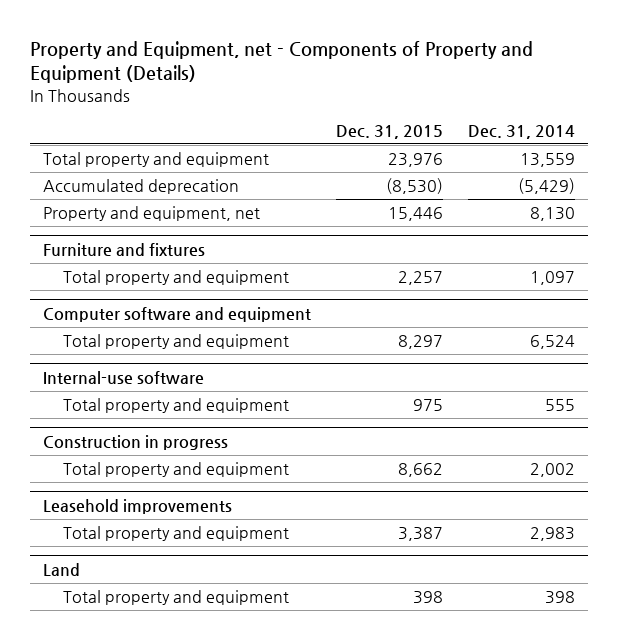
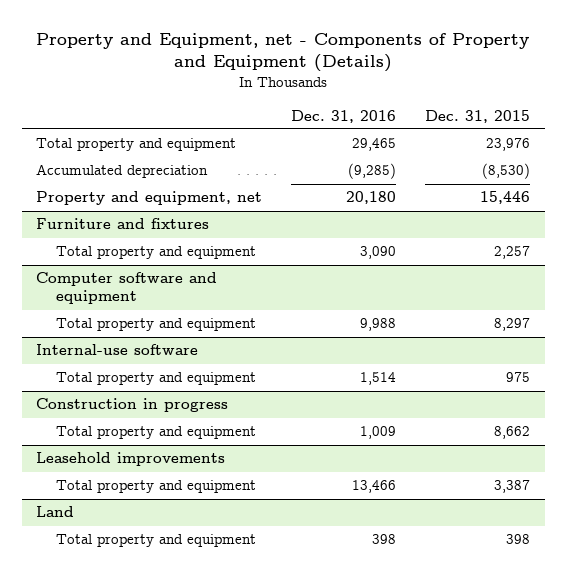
- | Dec. 31, 2015 | Dec. 31, 2014
+ | Dec. 31, 2016 | Dec. 31, 2015
- Accumulated deprecation | (8,530) | (5,429)
+ Accumulated depreciation | (9,285) | (8,530)

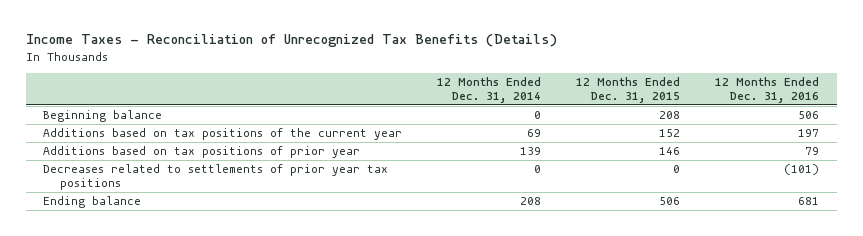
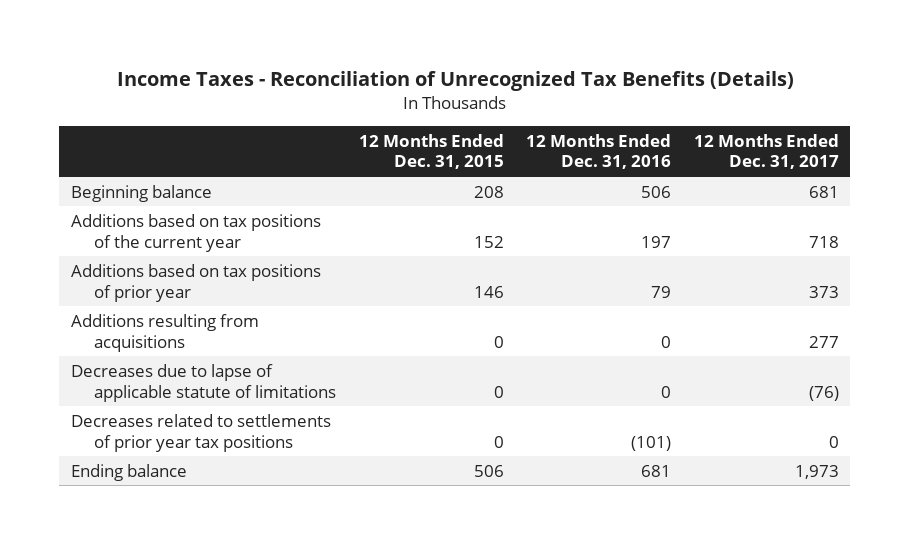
- | 12 Months Ended Dec. 31, 2014 | 12 Months Ended Dec. 31, 2015 | 12 Months Ended Dec. 31, 2016
+ | 12 Months Ended Dec. 31, 2015 | 12 Months Ended Dec. 31, 2016 | 12 Months Ended Dec. 31, 2017
+ Additions resulting from acquisitions | 0 | 0 | 277
+ Decreases due to lapse of applicable statute of limitations | 0 | 0 | (76)

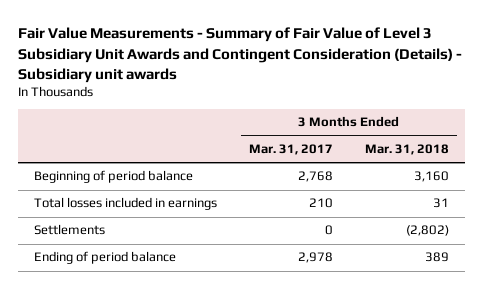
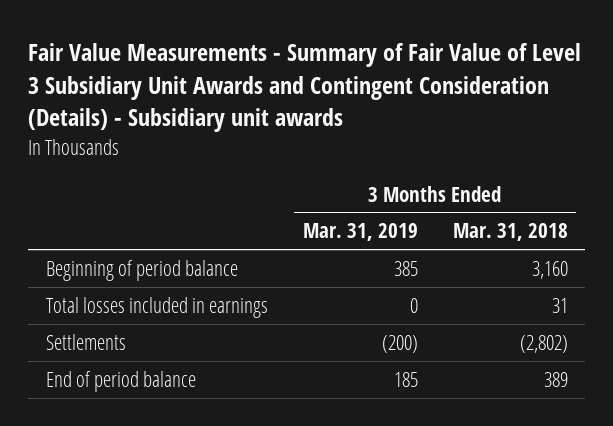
- | 3 Months Ended Mar. 31, 2017 | 3 Months Ended Mar. 31, 2018
+ | 3 Months Ended Mar. 31, 2019 | 3 Months Ended Mar. 31, 2018
- Ending of period balance | 2,978 | 389
+ End of period balance | 185 | 389

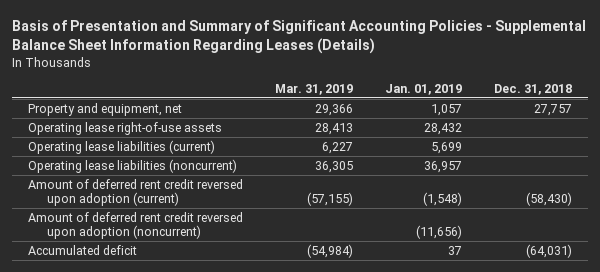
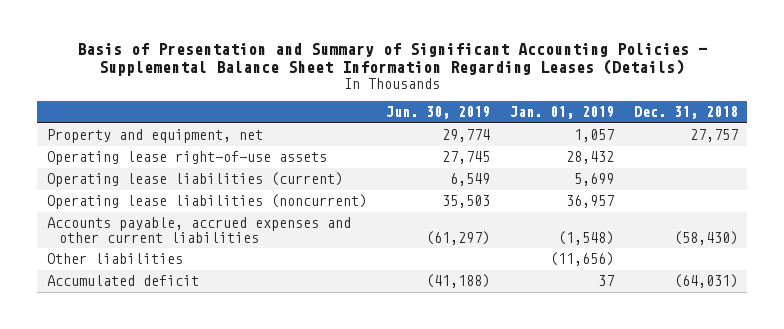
- | Mar. 31, 2019 | Jan. 01, 2019 | Dec. 31, 2018
+ | Jun. 30, 2019 | Jan. 01, 2019 | Dec. 31, 2018
- Amount of deferred rent credit reversed upon adoption (current) | (57,155) | (1,548) | (58,430)
- Amount of deferred rent credit reversed upon adoption (noncurrent) | | (11,656) |
+ Accounts payable, accrued expenses and other current liabilities | (61,297) | (1,548) | (58,430)
+ Other liabilities | | (11,656) |

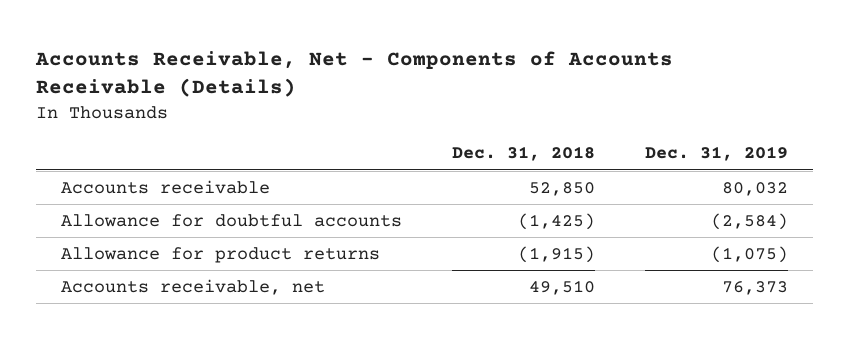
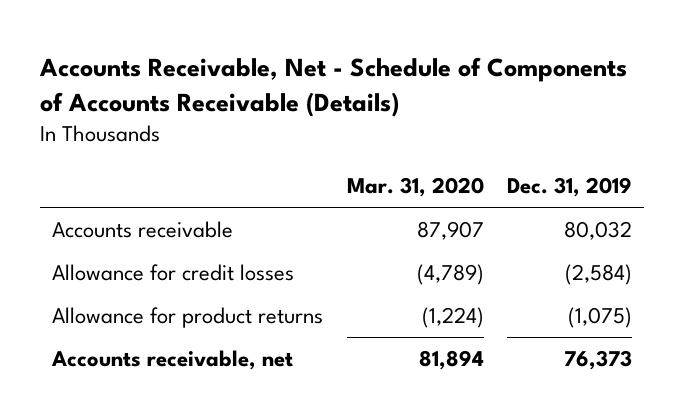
- Accounts Receivable, Net - Components of Accounts Receivable (Details)
+ Accounts Receivable, Net - Schedule of Components of Accounts Receivable (Details)
- | Dec. 31, 2018 | Dec. 31, 2019
+ | Mar. 31, 2020 | Dec. 31, 2019
- Allowance for doubtful accounts | (1,425) | (2,584)
+ Allowance for credit losses | (4,789) | (2,584)

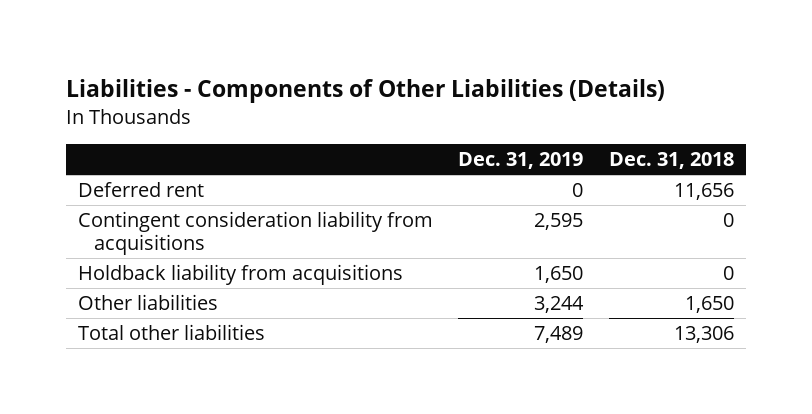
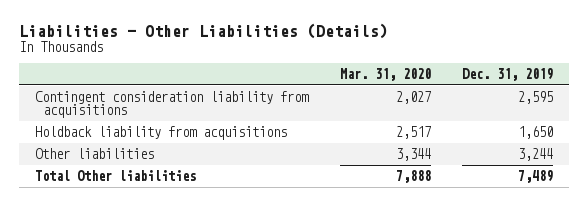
- Liabilities - Components of Other Liabilities (Details)
+ Liabilities - Other Liabilities (Details)
- | Dec. 31, 2019 | Dec. 31, 2018
+ | Mar. 31, 2020 | Dec. 31, 2019
- Deferred rent | 0 | 11,656
- Total other liabilities | 7,489 | 13,306
+ Total Other liabilities | 7,888 | 7,489

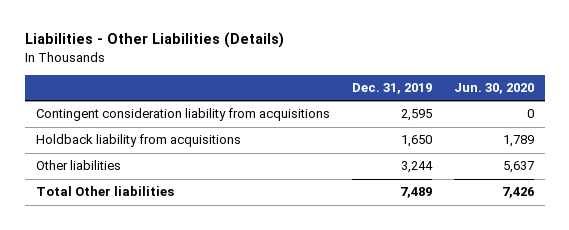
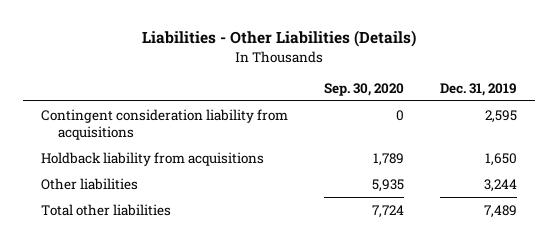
- | Dec. 31, 2019 | Jun. 30, 2020
+ | Sep. 30, 2020 | Dec. 31, 2019
- Total Other liabilities | 7,489 | 7,426
+ Total other liabilities | 7,724 | 7,489

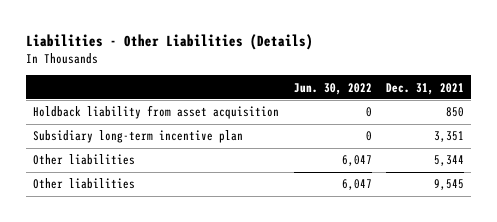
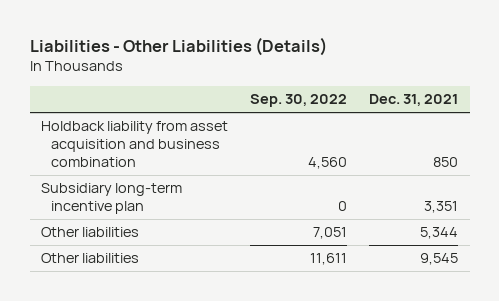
- | Jun. 30, 2022 | Dec. 31, 2021
+ | Sep. 30, 2022 | Dec. 31, 2021
- Holdback liability from asset acquisition | 0 | 850
+ Holdback liability from asset acquisition and business combination | 4,560 | 850

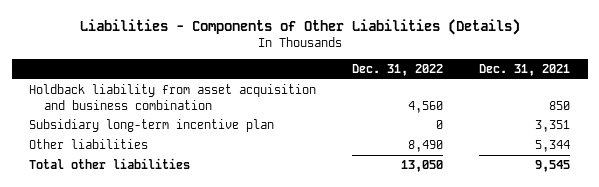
- Liabilities - Other Liabilities (Details)
+ Liabilities - Components of Other Liabilities (Details)
- | Sep. 30, 2022 | Dec. 31, 2021
+ | Dec. 31, 2022 | Dec. 31, 2021
- Other liabilities | 11,611 | 9,545
+ Total other liabilities | 13,050 | 9,545

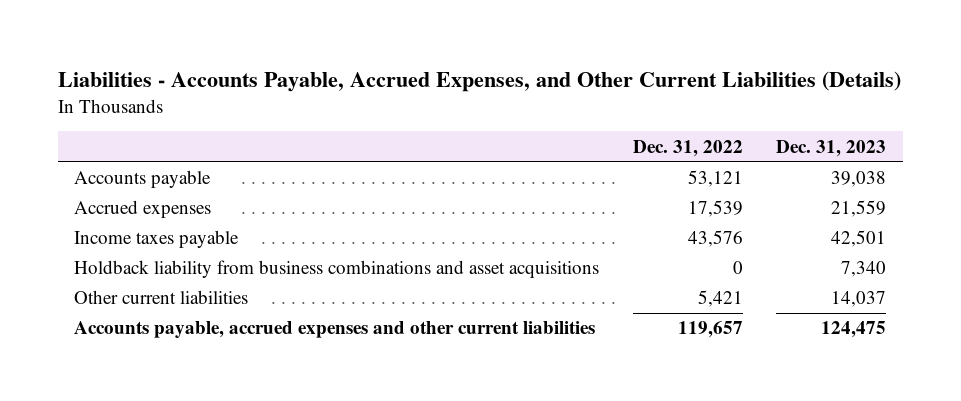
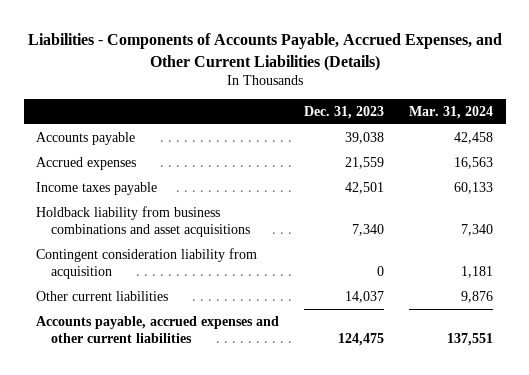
- Liabilities - Accounts Payable, Accrued Expenses, and Other Current Liabilities (Details)
+ Liabilities - Components of Accounts Payable, Accrued Expenses, and Other Current Liabilities (Details)
- | Dec. 31, 2022 | Dec. 31, 2023
+ | Dec. 31, 2023 | Mar. 31, 2024
+ Contingent consideration liability from acquisition | 0 | 1,181

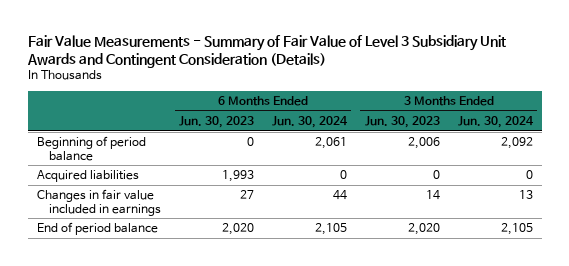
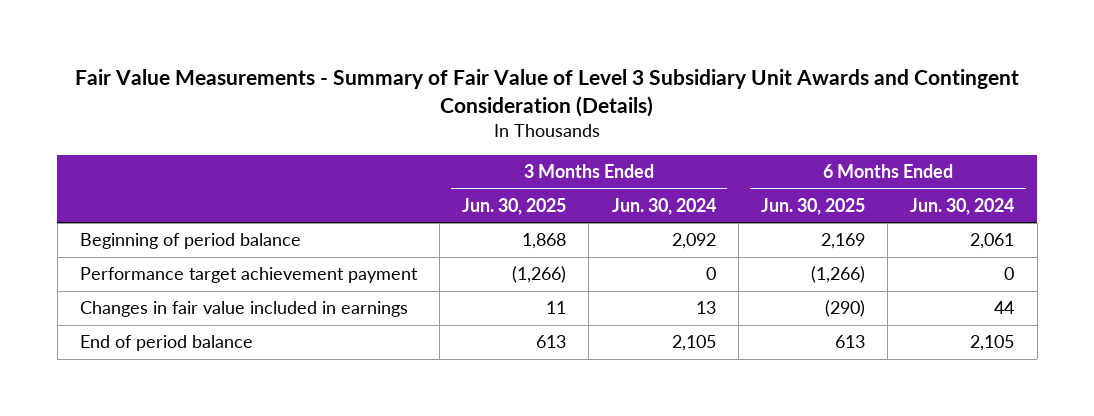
- | 6 Months Ended Jun. 30, 2023 | 6 Months Ended Jun. 30, 2024 | 3 Months Ended Jun. 30, 2023 | 3 Months Ended Jun. 30, 2024
+ | 3 Months Ended Jun. 30, 2025 | 3 Months Ended Jun. 30, 2024 | 6 Months Ended Jun. 30, 2025 | 6 Months Ended Jun. 30, 2024
- Acquired liabilities | 1,993 | 0 | 0 | 0
+ Performance target achievement payment | (1,266) | 0 | (1,266) | 0

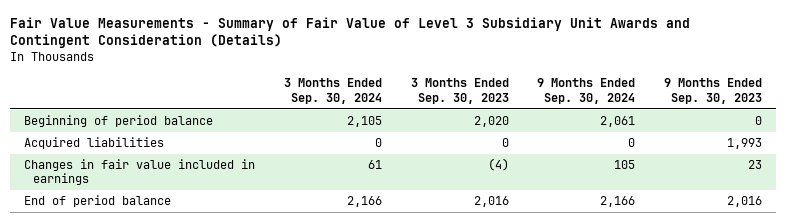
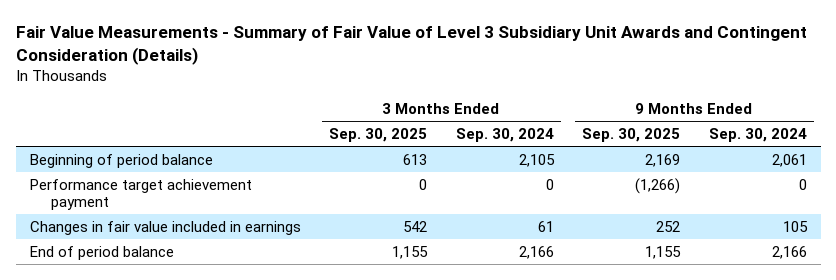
- | 3 Months Ended Sep. 30, 2024 | 3 Months Ended Sep. 30, 2023 | 9 Months Ended Sep. 30, 2024 | 9 Months Ended Sep. 30, 2023
+ | 3 Months Ended Sep. 30, 2025 | 3 Months Ended Sep. 30, 2024 | 9 Months Ended Sep. 30, 2025 | 9 Months Ended Sep. 30, 2024
- Acquired liabilities | 0 | 0 | 0 | 1,993
+ Performance target achievement payment | 0 | 0 | (1,266) | 0

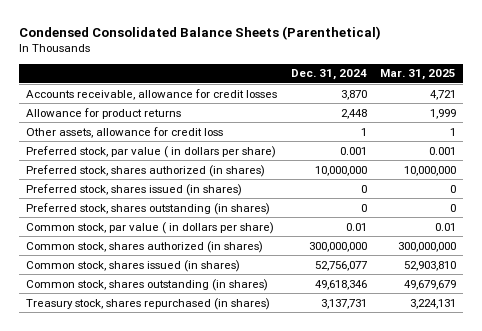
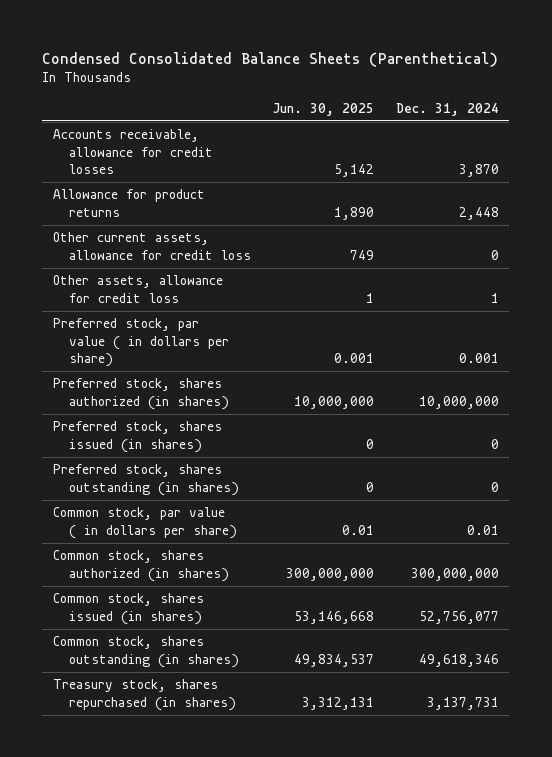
- | Dec. 31, 2024 | Mar. 31, 2025
+ | Jun. 30, 2025 | Dec. 31, 2024
+ Other current assets, allowance for credit loss | 749 | 0

